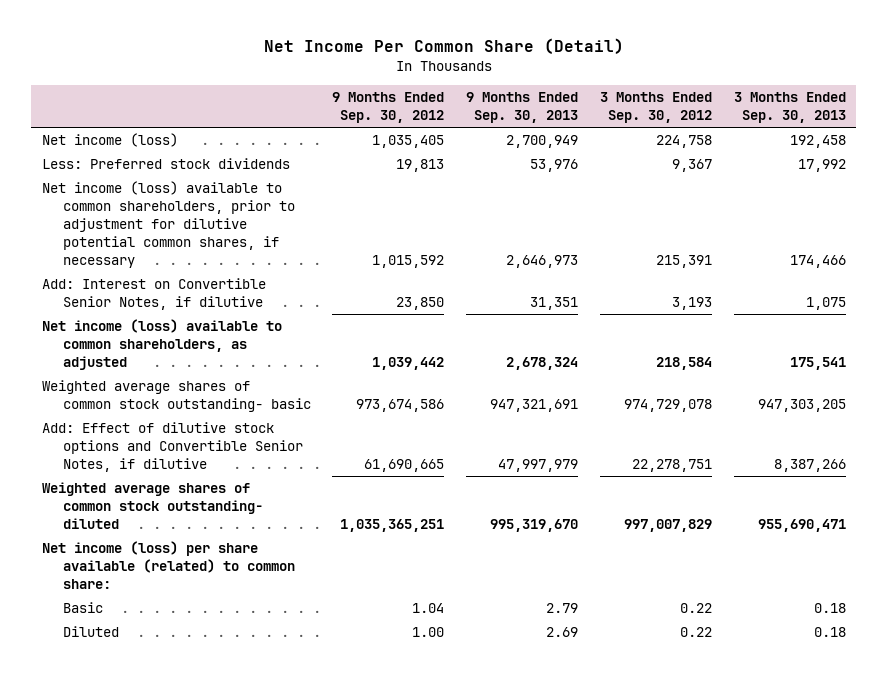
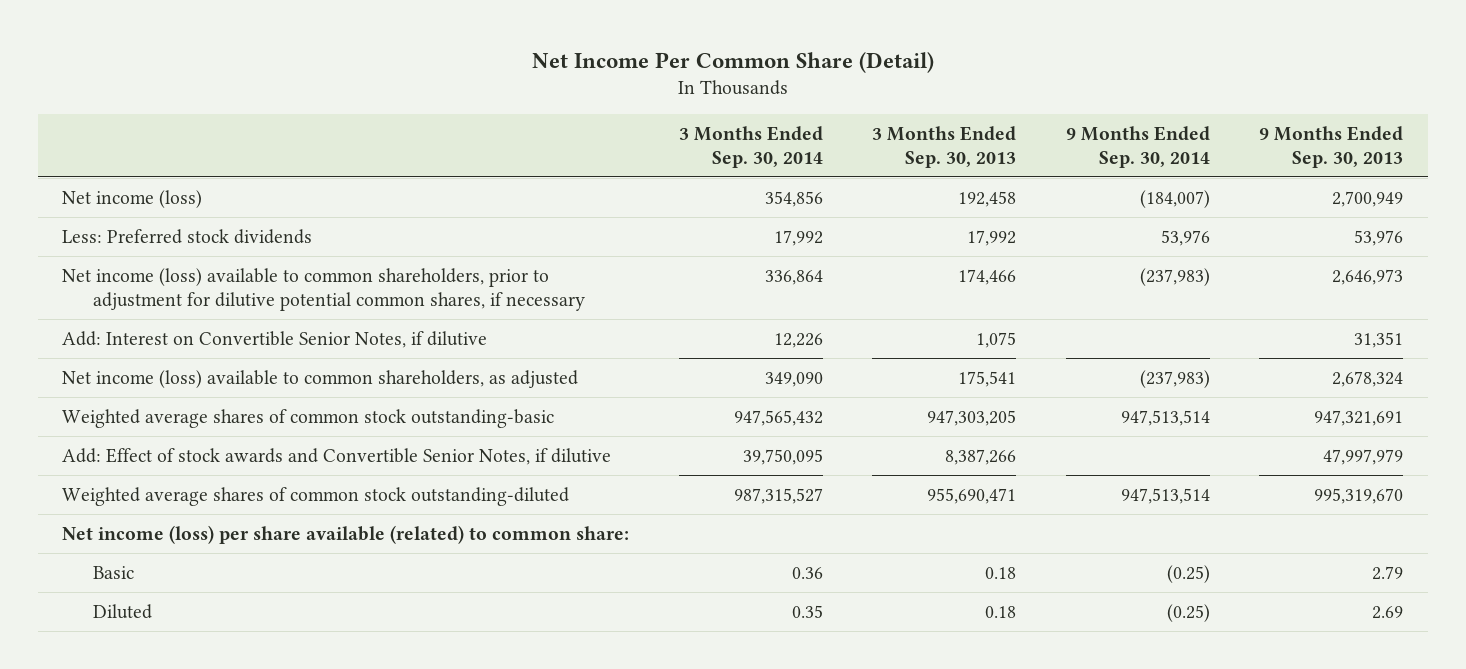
- | 9 Months Ended Sep. 30, 2012 | 9 Months Ended Sep. 30, 2013 | 3 Months Ended Sep. 30, 2012 | 3 Months Ended Sep. 30, 2013
+ | 3 Months Ended Sep. 30, 2014 | 3 Months Ended Sep. 30, 2013 | 9 Months Ended Sep. 30, 2014 | 9 Months Ended Sep. 30, 2013
- Weighted average shares of common stock outstanding- basic | 973,674,586 | 947,321,691 | 974,729,078 | 947,303,205
- Add: Effect of dilutive stock options and Convertible Senior Notes, if dilutive | 61,690,665 | 47,997,979 | 22,278,751 | 8,387,266
- Weighted average shares of common stock outstanding- diluted | 1,035,365,251 | 995,319,670 | 997,007,829 | 955,690,471
+ Weighted average shares of common stock outstanding-basic | 947,565,432 | 947,303,205 | 947,513,514 | 947,321,691
+ Add: Effect of stock awards and Convertible Senior Notes, if dilutive | 39,750,095 | 8,387,266 | | 47,997,979
+ Weighted average shares of common stock outstanding-diluted | 987,315,527 | 955,690,471 | 947,513,514 | 995,319,670

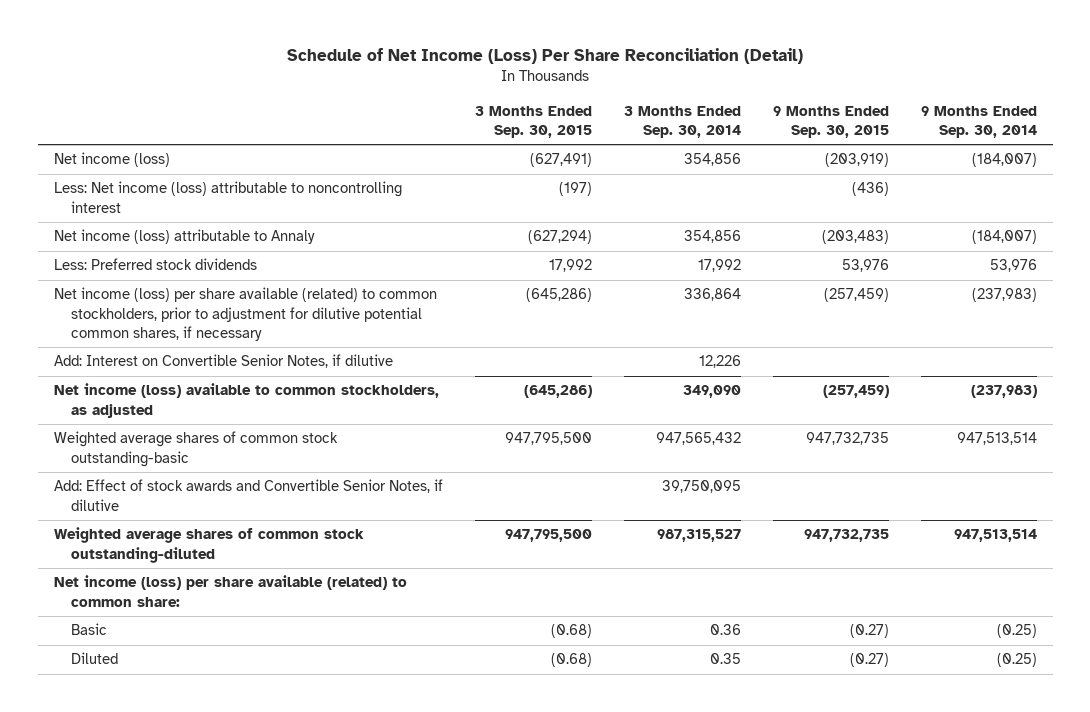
- Net Income Per Common Share (Detail)
+ Schedule of Net Income (Loss) Per Share Reconciliation (Detail)
- | 3 Months Ended Sep. 30, 2014 | 3 Months Ended Sep. 30, 2013 | 9 Months Ended Sep. 30, 2014 | 9 Months Ended Sep. 30, 2013
+ | 3 Months Ended Sep. 30, 2015 | 3 Months Ended Sep. 30, 2014 | 9 Months Ended Sep. 30, 2015 | 9 Months Ended Sep. 30, 2014
+ Less: Net income (loss) attributable to noncontrolling interest | (197) | | (436) |
+ Net income (loss) attributable to Annaly | (627,294) | 354,856 | (203,483) | (184,007)
- Net income (loss) available to common shareholders, prior to adjustment for dilutive potential common shares, if necessary | 336,864 | 174,466 | (237,983) | 2,646,973
+ Net income (loss) per share available (related) to common stockholders, prior to adjustment for dilutive potential common shares, if necessary | (645,286) | 336,864 | (257,459) | (237,983)
- Net income (loss) available to common shareholders, as adjusted | 349,090 | 175,541 | (237,983) | 2,678,324
+ Net income (loss) available to common stockholders, as adjusted | (645,286) | 349,090 | (257,459) | (237,983)

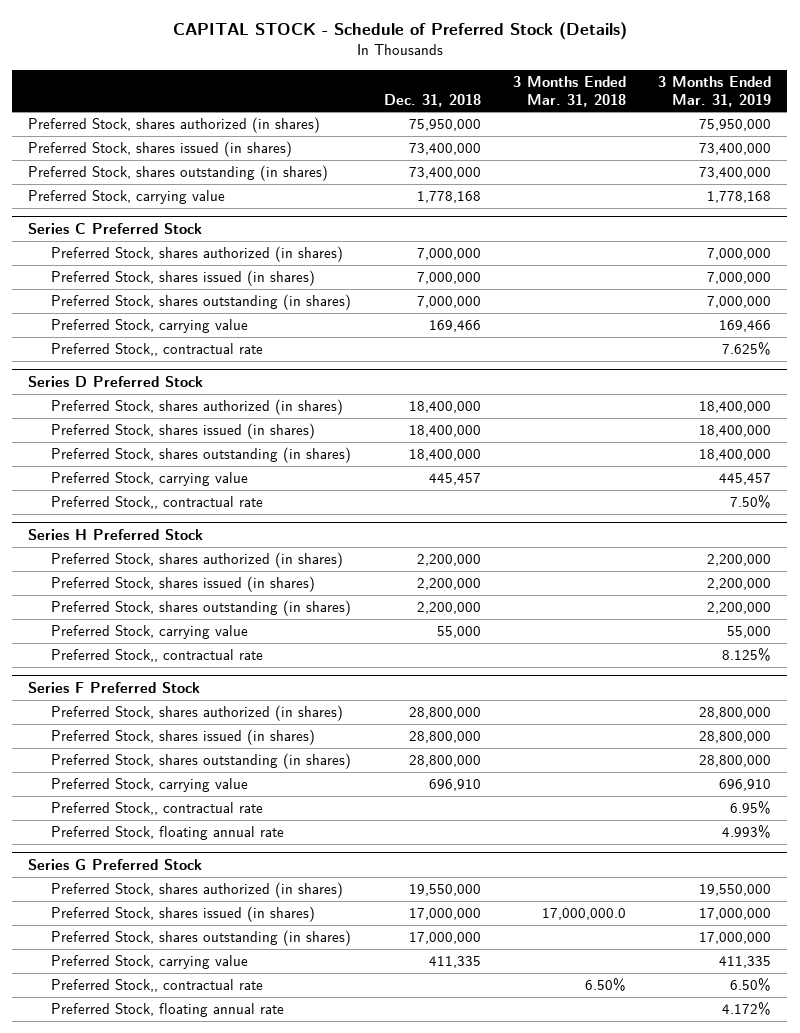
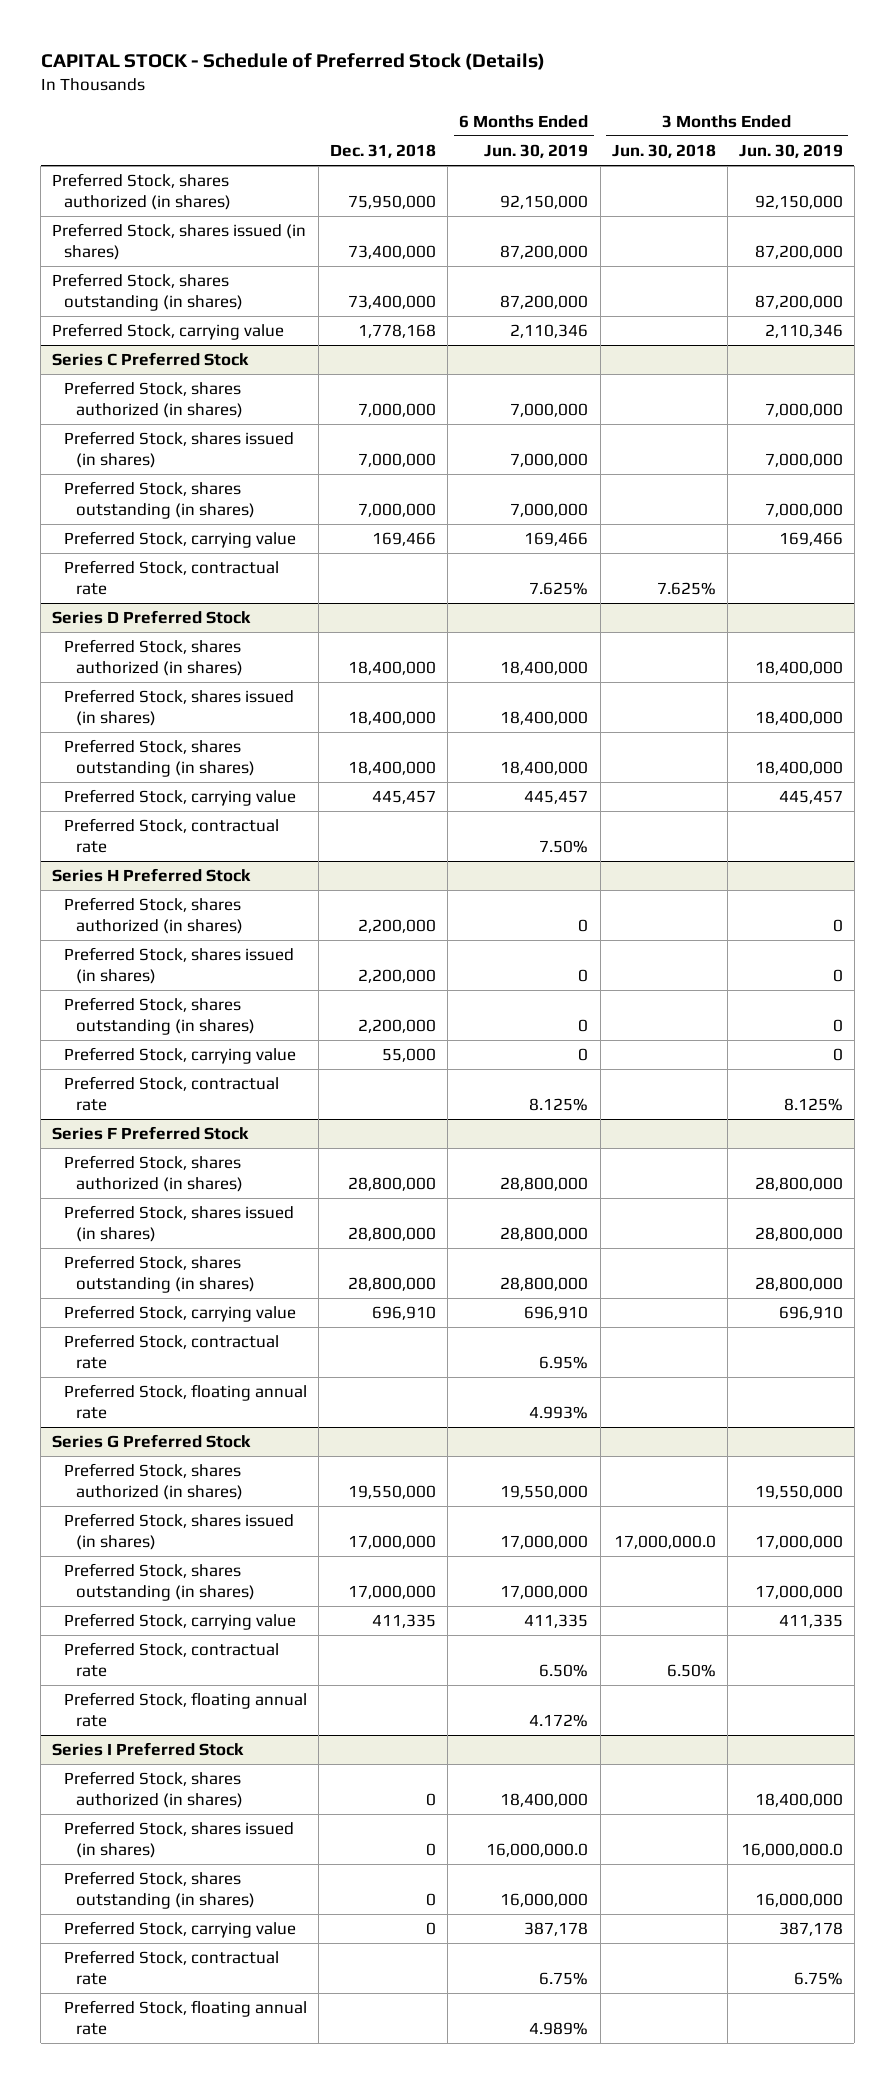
- | Dec. 31, 2018 | 3 Months Ended Mar. 31, 2018 | 3 Months Ended Mar. 31, 2019
+ | Dec. 31, 2018 | 6 Months Ended Jun. 30, 2019 | 3 Months Ended Jun. 30, 2018 | 3 Months Ended Jun. 30, 2019
@ Series C Preferred Stock
- Preferred Stock,, contractual rate | | | 7.625%
+ Preferred Stock, contractual rate | | 7.625% | 7.625% |
@ Series D Preferred Stock
- Preferred Stock,, contractual rate | | | 7.50%
+ Preferred Stock, contractual rate | | 7.50% | |
@ Series H Preferred Stock
- Preferred Stock,, contractual rate | | | 8.125%
+ Preferred Stock, contractual rate | | 8.125% | | 8.125%
@ Series F Preferred Stock
- Preferred Stock,, contractual rate | | | 6.95%
+ Preferred Stock, contractual rate | | 6.95% | |
@ Series G Preferred Stock
- Preferred Stock,, contractual rate | | 6.50% | 6.50%
+ Preferred Stock, contractual rate | | 6.50% | 6.50% |
+ Series I Preferred Stock
+ Preferred Stock, shares authorized (in shares) | 0 | 18,400,000 | | 18,400,000
+ Preferred Stock, shares issued (in shares) | 0 | 16,000,000.0 | | 16,000,000.0
+ Preferred Stock, shares outstanding (in shares) | 0 | 16,000,000 | | 16,000,000
+ Preferred Stock, carrying value | 0 | 387,178 | | 387,178
+ Preferred Stock, contractual rate | | 6.75% | | 6.75%
+ Preferred Stock, floating annual rate | | 4.989% | |

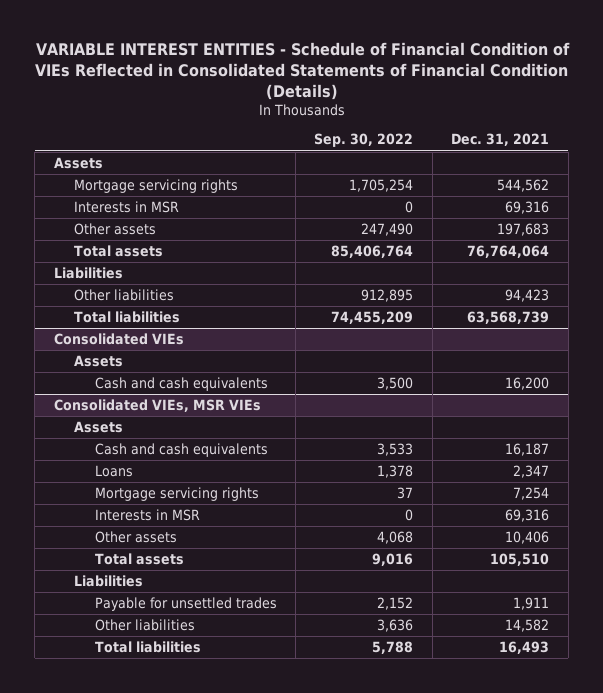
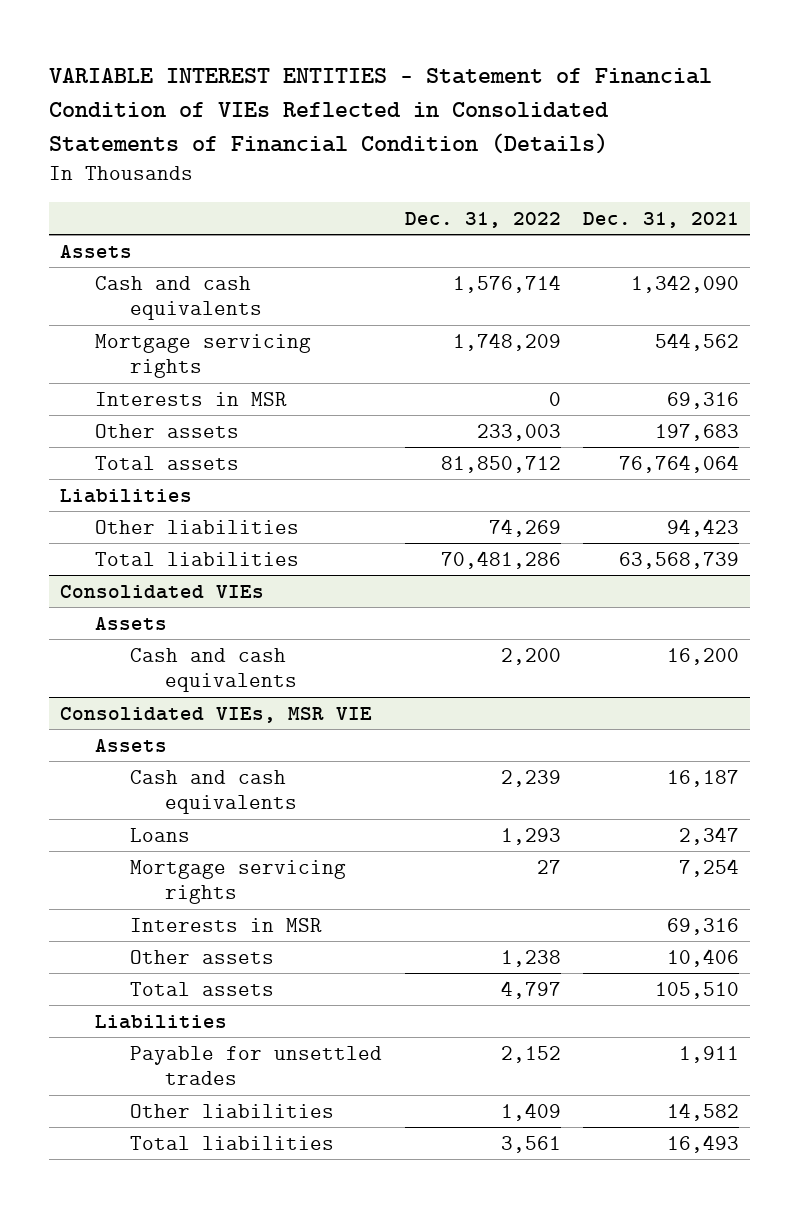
- VARIABLE INTEREST ENTITIES - Schedule of Financial Condition of VIEs Reflected in Consolidated Statements of Financial Condition (Details)
+ VARIABLE INTEREST ENTITIES - Statement of Financial Condition of VIEs Reflected in Consolidated Statements of Financial Condition (Details)
- | Sep. 30, 2022 | Dec. 31, 2021
+ | Dec. 31, 2022 | Dec. 31, 2021
+ Cash and cash equivalents | 1,576,714 | 1,342,090
- Consolidated VIEs, MSR VIEs
+ Consolidated VIEs, MSR VIE

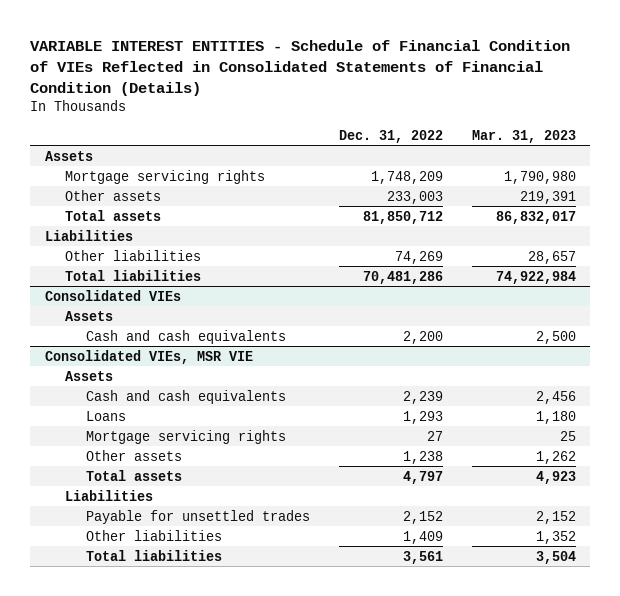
- VARIABLE INTEREST ENTITIES - Statement of Financial Condition of VIEs Reflected in Consolidated Statements of Financial Condition (Details)
+ VARIABLE INTEREST ENTITIES - Schedule of Financial Condition of VIEs Reflected in Consolidated Statements of Financial Condition (Details)
- | Dec. 31, 2022 | Dec. 31, 2021
+ | Dec. 31, 2022 | Mar. 31, 2023
- Cash and cash equivalents | 1,576,714 | 1,342,090
- Interests in MSR | 0 | 69,316
@ Consolidated VIEs, MSR VIE
- Interests in MSR | | 69,316

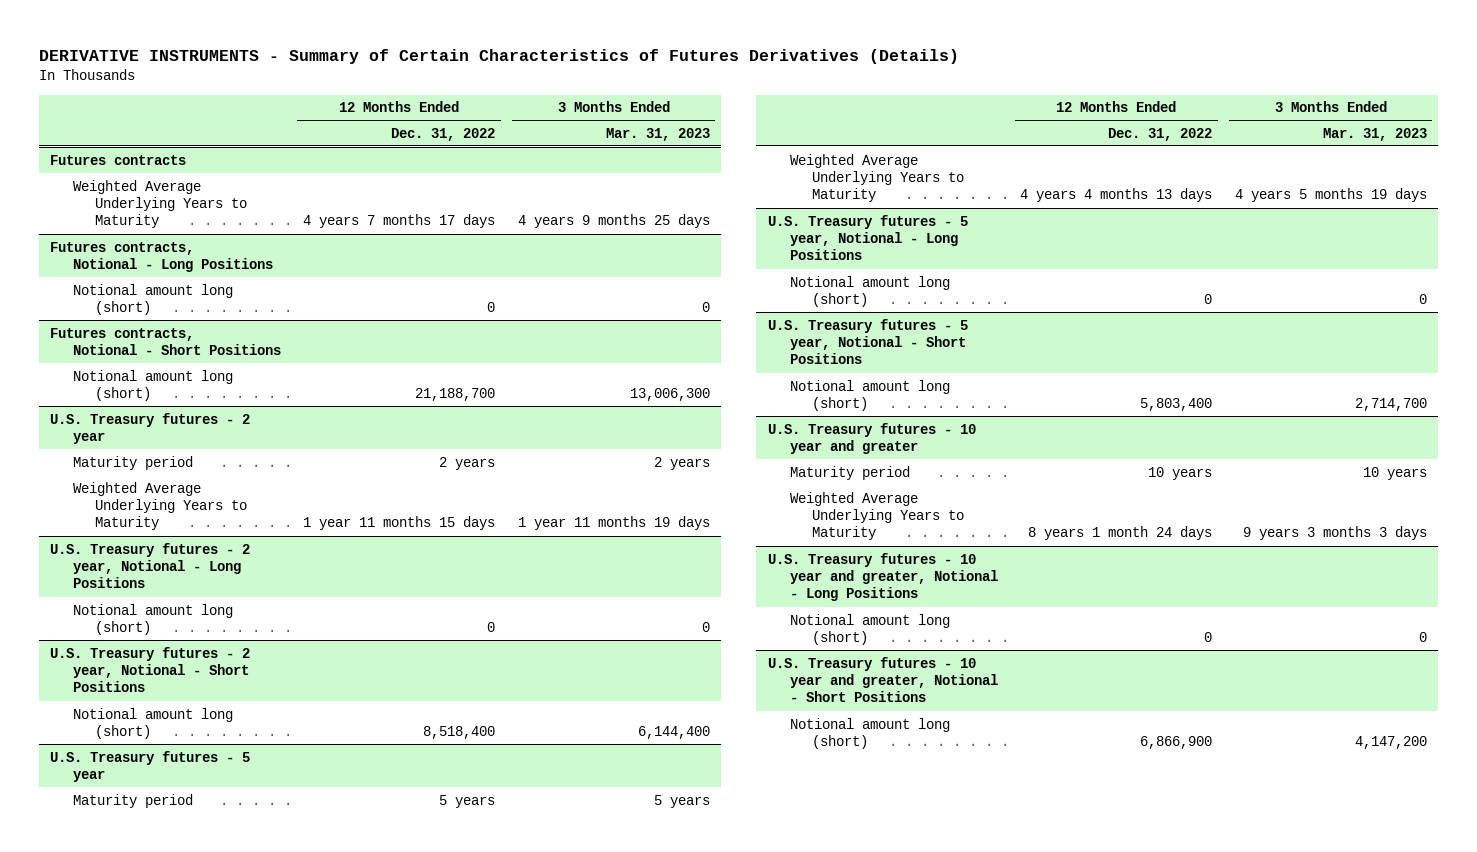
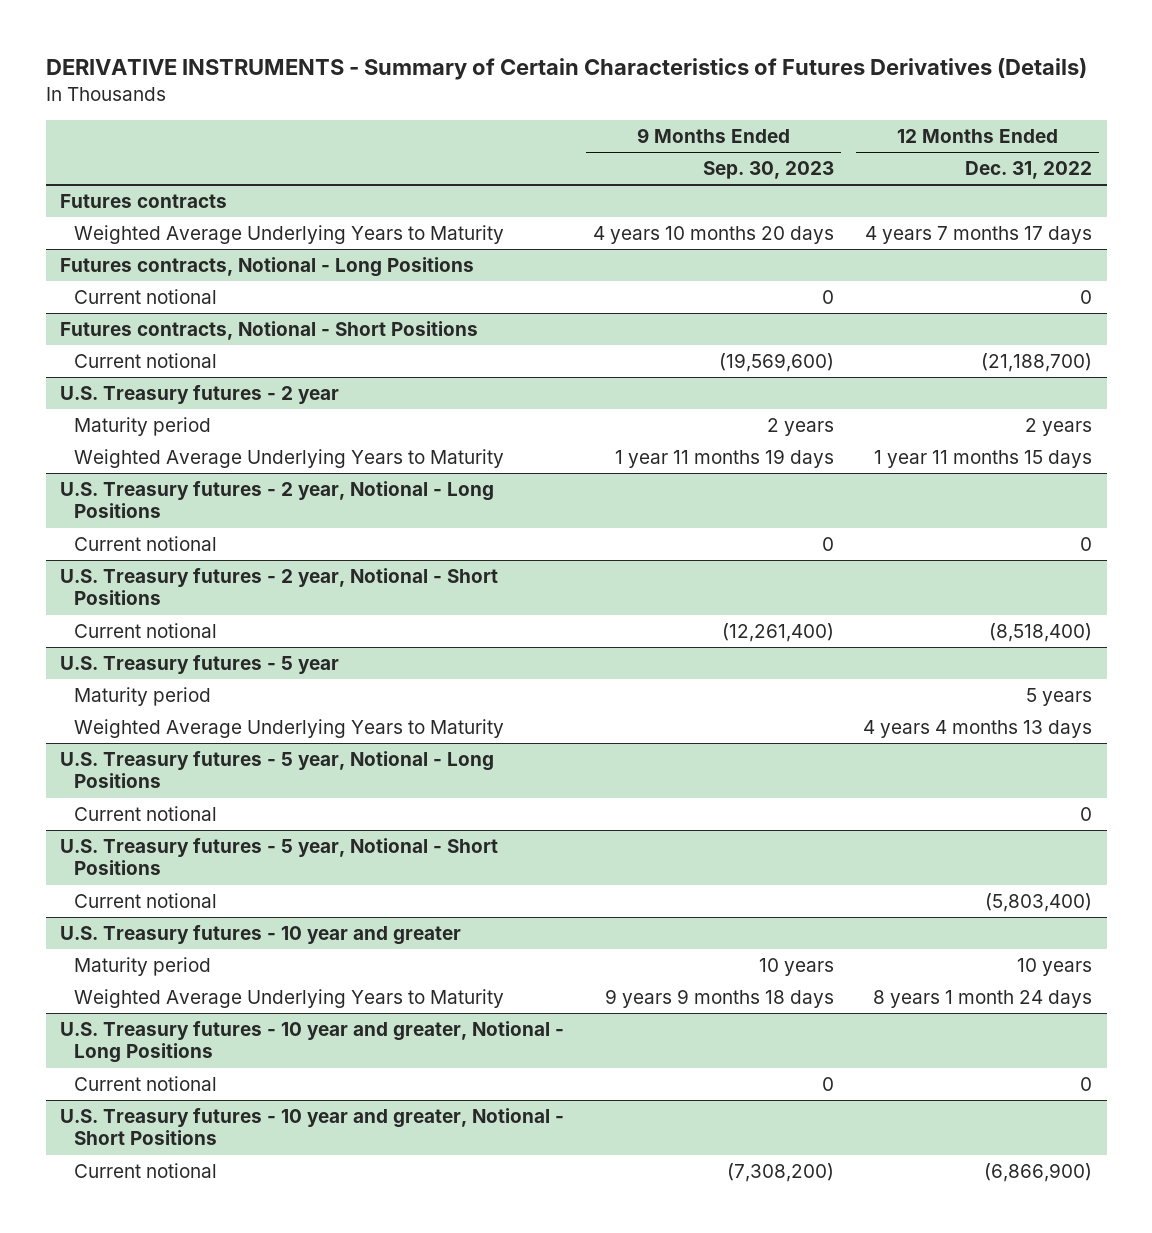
- | 12 Months Ended Dec. 31, 2022 | 3 Months Ended Mar. 31, 2023
+ | 9 Months Ended Sep. 30, 2023 | 12 Months Ended Dec. 31, 2022
@ Futures contracts, Notional - Long Positions
- Notional amount long (short) | 0 | 0
+ Current notional | 0 | 0
@ Futures contracts, Notional - Short Positions
- Notional amount long (short) | 21,188,700 | 13,006,300
+ Current notional | (19,569,600) | (21,188,700)
@ U.S. Treasury futures - 2 year, Notional - Long Positions
- Notional amount long (short) | 0 | 0
+ Current notional | 0 | 0
@ U.S. Treasury futures - 2 year, Notional - Short Positions
- Notional amount long (short) | 8,518,400 | 6,144,400
+ Current notional | (12,261,400) | (8,518,400)
@ U.S. Treasury futures - 5 year, Notional - Long Positions
- Notional amount long (short) | 0 | 0
+ Current notional | | 0
@ U.S. Treasury futures - 5 year, Notional - Short Positions
- Notional amount long (short) | 5,803,400 | 2,714,700
+ Current notional | | (5,803,400)
@ U.S. Treasury futures - 10 year and greater, Notional - Long Positions
- Notional amount long (short) | 0 | 0
+ Current notional | 0 | 0
@ U.S. Treasury futures - 10 year and greater, Notional - Short Positions
- Notional amount long (short) | 6,866,900 | 4,147,200
+ Current notional | (7,308,200) | (6,866,900)

